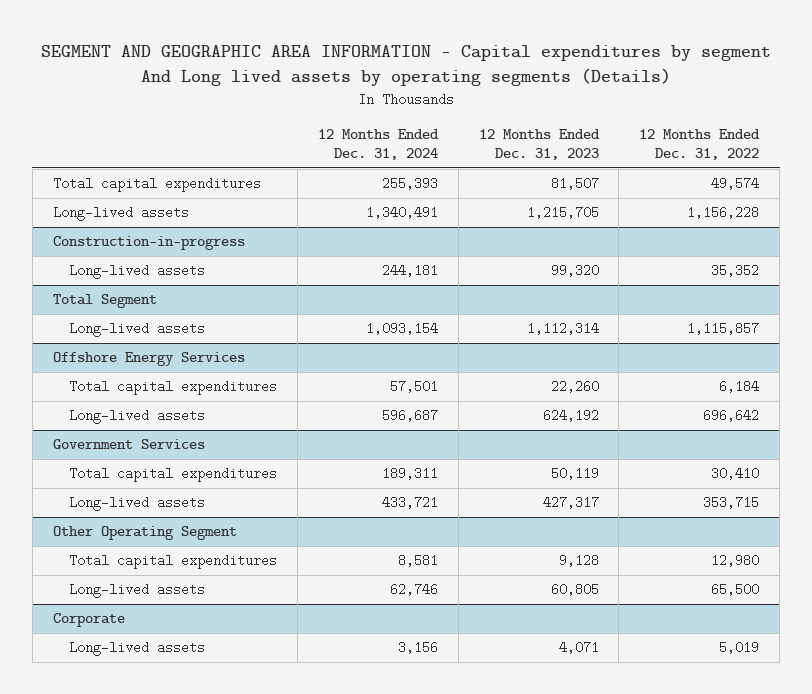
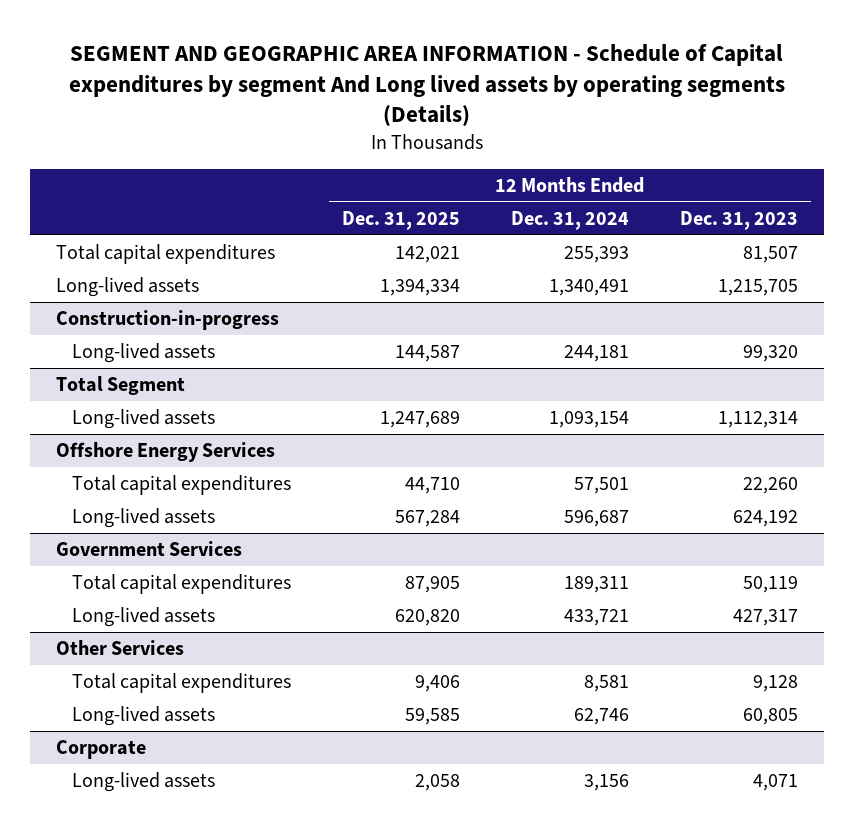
- SEGMENT AND GEOGRAPHIC AREA INFORMATION - Capital expenditures by segment And Long lived assets by operating segments (Details)
+ SEGMENT AND GEOGRAPHIC AREA INFORMATION - Schedule of Capital expenditures by segment And Long lived assets by operating segments (Details)
- | 12 Months Ended Dec. 31, 2024 | 12 Months Ended Dec. 31, 2023 | 12 Months Ended Dec. 31, 2022
+ | 12 Months Ended Dec. 31, 2025 | 12 Months Ended Dec. 31, 2024 | 12 Months Ended Dec. 31, 2023
- Other Operating Segment
+ Other Services

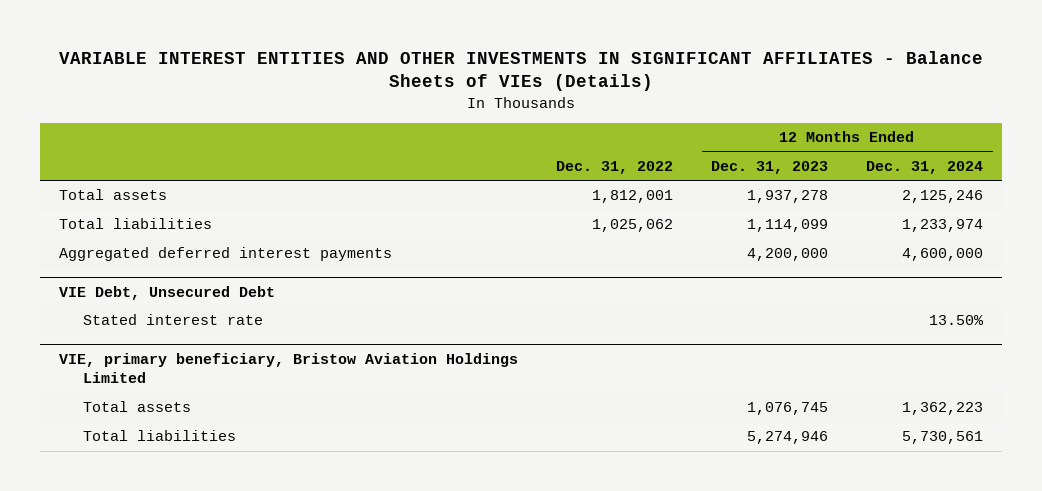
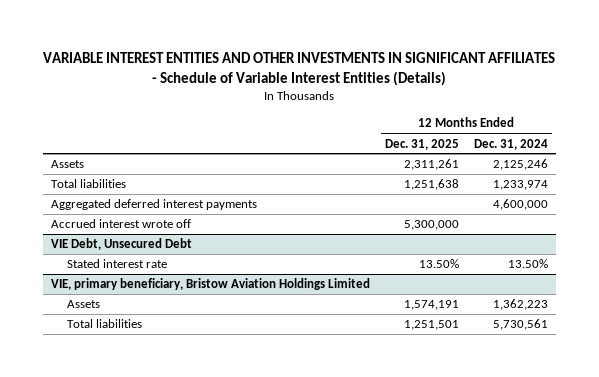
- VARIABLE INTEREST ENTITIES AND OTHER INVESTMENTS IN SIGNIFICANT AFFILIATES - Balance Sheets of VIEs (Details)
+ VARIABLE INTEREST ENTITIES AND OTHER INVESTMENTS IN SIGNIFICANT AFFILIATES - Schedule of Variable Interest Entities (Details)
- | Dec. 31, 2022 | 12 Months Ended Dec. 31, 2023 | 12 Months Ended Dec. 31, 2024
+ | 12 Months Ended Dec. 31, 2025 | 12 Months Ended Dec. 31, 2024
- Total assets | 1,812,001 | 1,937,278 | 2,125,246
+ Assets | 2,311,261 | 2,125,246
+ Accrued interest wrote off | 5,300,000 |
@ VIE, primary beneficiary, Bristow Aviation Holdings Limited
- Total assets | | 1,076,745 | 1,362,223
+ Assets | 1,574,191 | 1,362,223

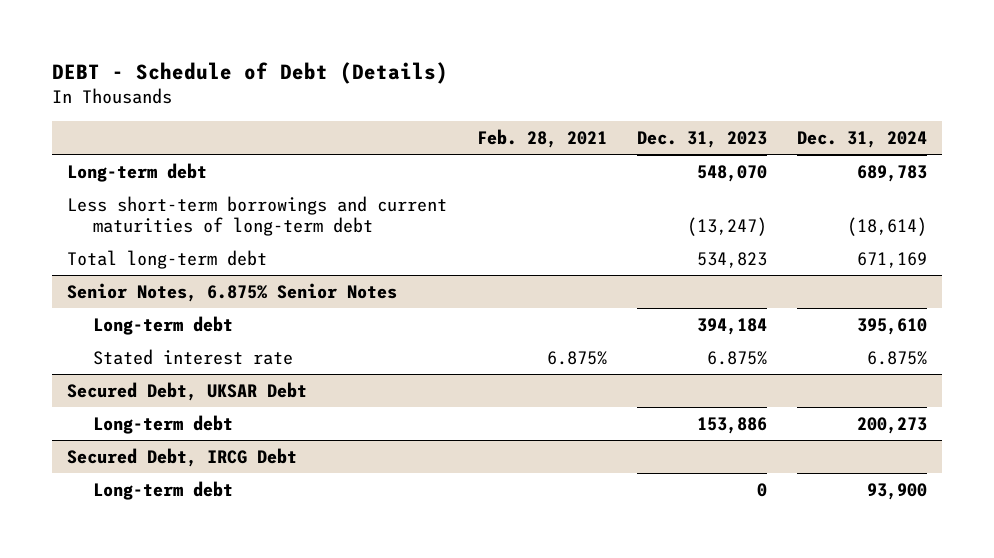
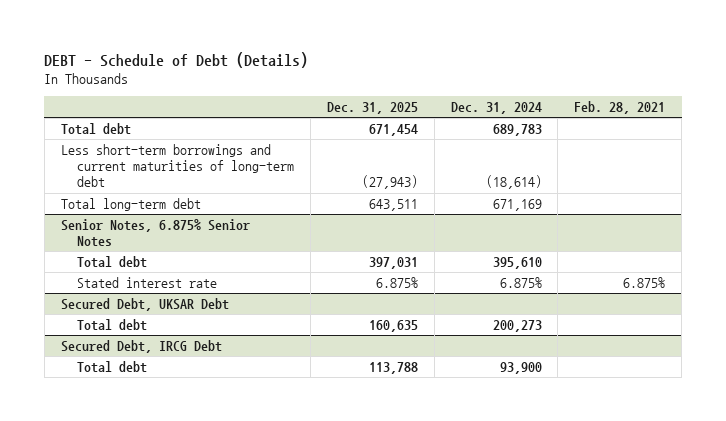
- | Feb. 28, 2021 | Dec. 31, 2023 | Dec. 31, 2024
+ | Dec. 31, 2025 | Dec. 31, 2024 | Feb. 28, 2021
- Long-term debt | | 548,070 | 689,783
+ Total debt | 671,454 | 689,783 |
@ Senior Notes, 6.875% Senior Notes
- Long-term debt | | 394,184 | 395,610
+ Total debt | 397,031 | 395,610 |
@ Secured Debt, UKSAR Debt
- Long-term debt | | 153,886 | 200,273
+ Total debt | 160,635 | 200,273 |
@ Secured Debt, IRCG Debt
- Long-term debt | | 0 | 93,900
+ Total debt | 113,788 | 93,900 |

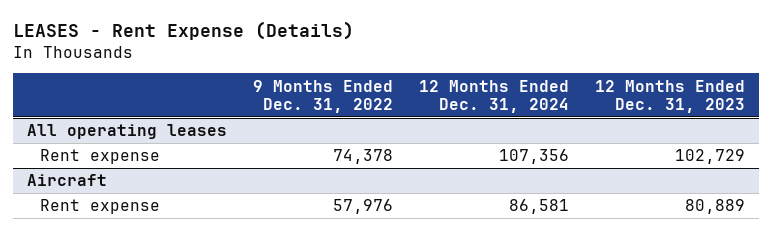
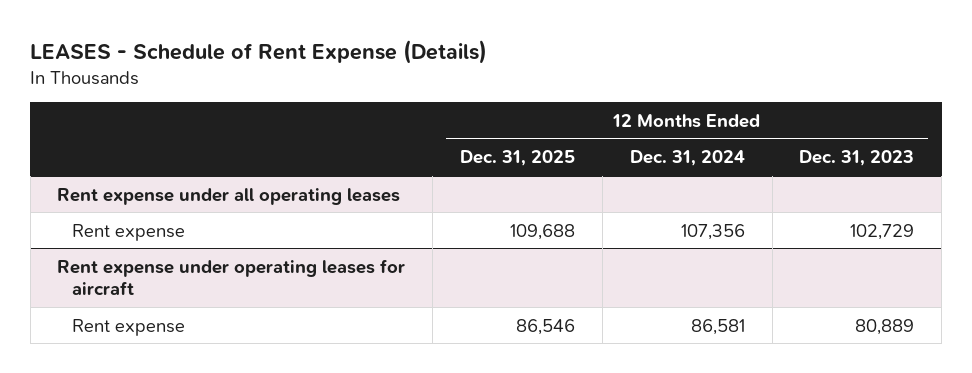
- LEASES - Rent Expense (Details)
+ LEASES - Schedule of Rent Expense (Details)
- | 9 Months Ended Dec. 31, 2022 | 12 Months Ended Dec. 31, 2024 | 12 Months Ended Dec. 31, 2023
+ | 12 Months Ended Dec. 31, 2025 | 12 Months Ended Dec. 31, 2024 | 12 Months Ended Dec. 31, 2023
- All operating leases
+ Rent expense under all operating leases
- Aircraft
+ Rent expense under operating leases for aircraft

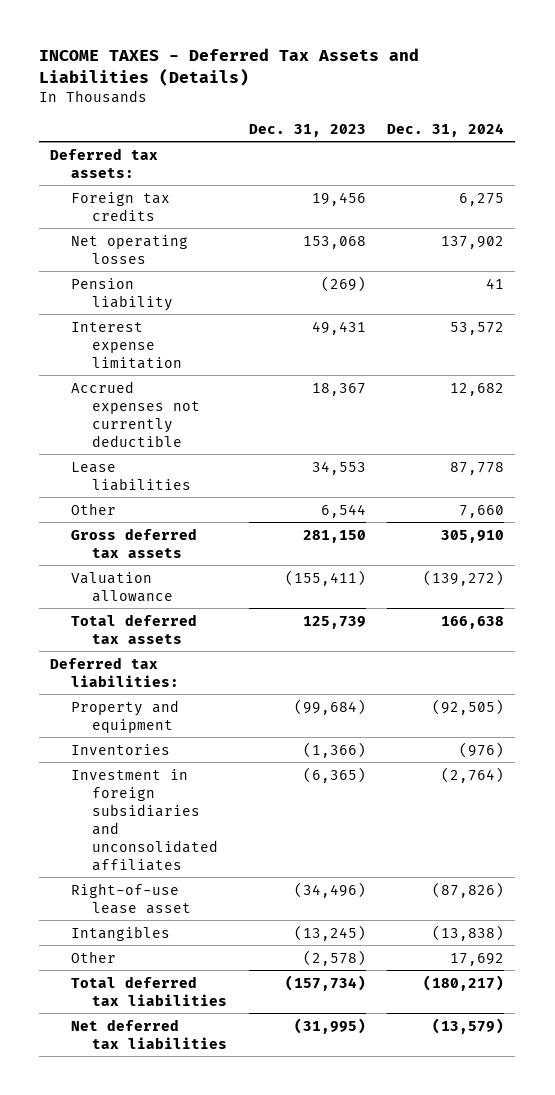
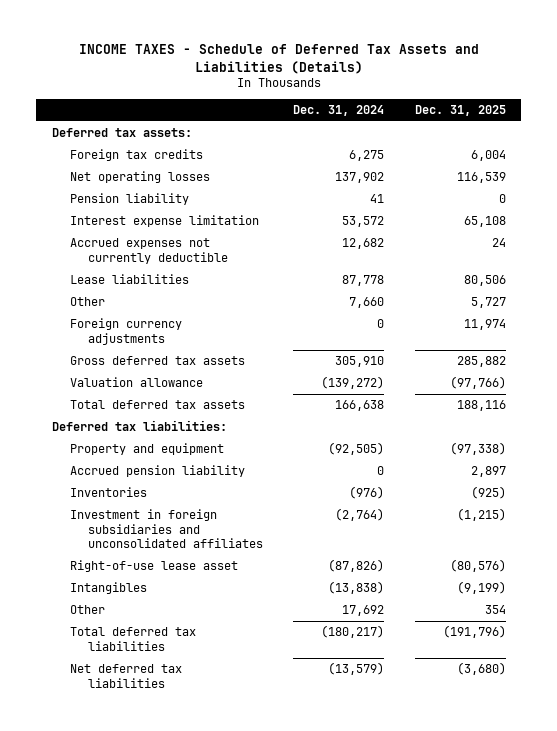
- INCOME TAXES - Deferred Tax Assets and Liabilities (Details)
+ INCOME TAXES - Schedule of Deferred Tax Assets and Liabilities (Details)
- | Dec. 31, 2023 | Dec. 31, 2024
+ | Dec. 31, 2024 | Dec. 31, 2025
+ Foreign currency adjustments | 0 | 11,974
+ Accrued pension liability | 0 | 2,897

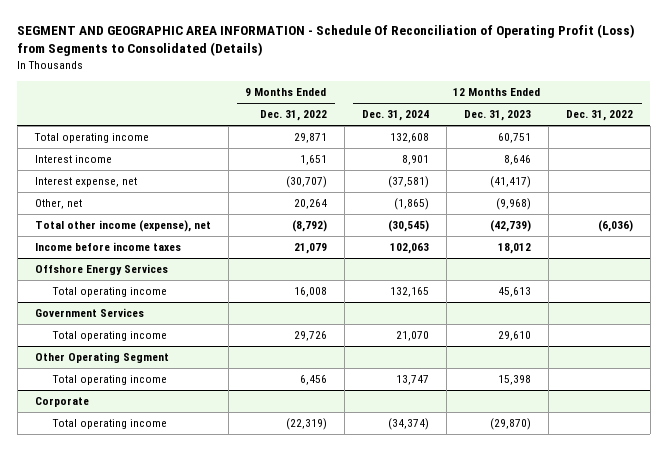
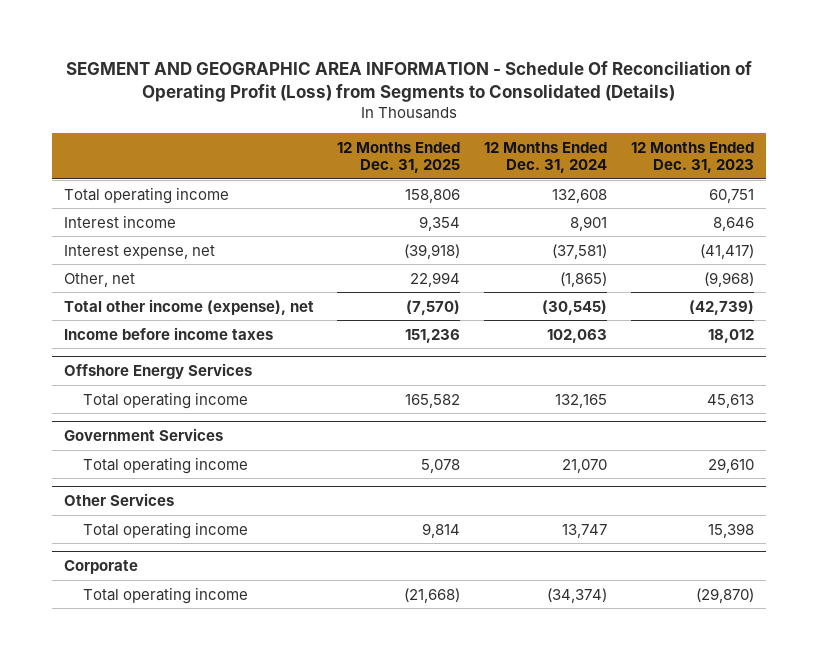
- | 9 Months Ended Dec. 31, 2022 | 12 Months Ended Dec. 31, 2024 | 12 Months Ended Dec. 31, 2023 | 12 Months Ended Dec. 31, 2022
+ | 12 Months Ended Dec. 31, 2025 | 12 Months Ended Dec. 31, 2024 | 12 Months Ended Dec. 31, 2023
- Other Operating Segment
+ Other Services

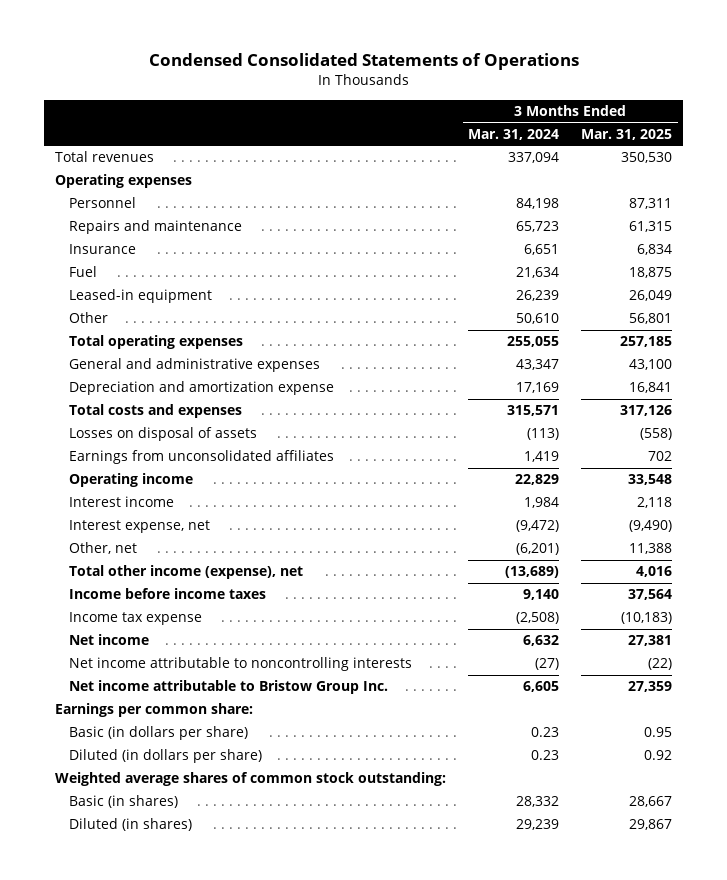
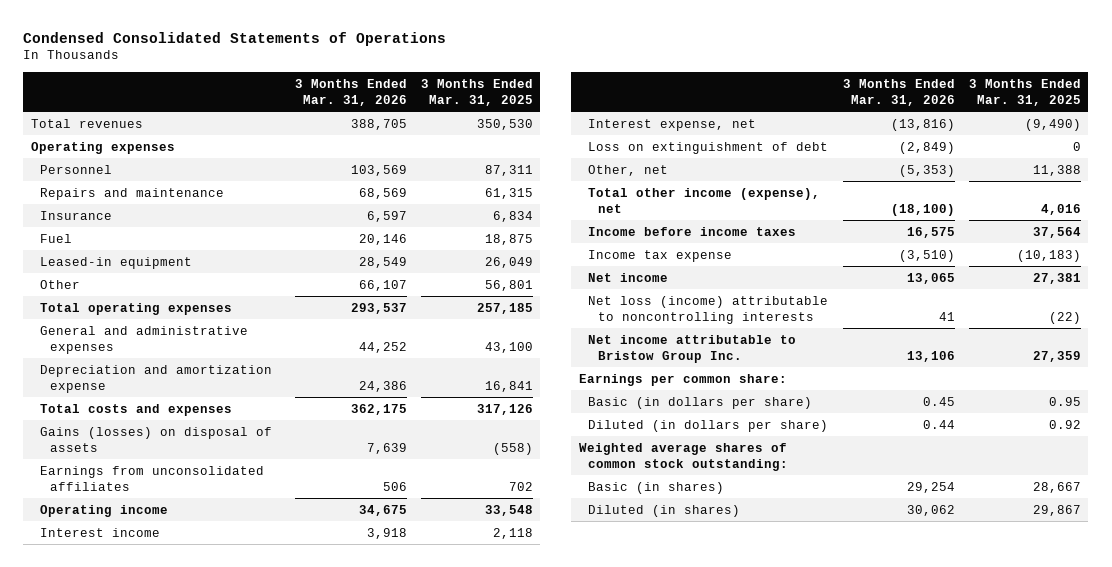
- | 3 Months Ended Mar. 31, 2024 | 3 Months Ended Mar. 31, 2025
+ | 3 Months Ended Mar. 31, 2026 | 3 Months Ended Mar. 31, 2025
- Losses on disposal of assets | (113) | (558)
+ Gains (losses) on disposal of assets | 7,639 | (558)
+ Loss on extinguishment of debt | (2,849) | 0
- Net income attributable to noncontrolling interests | (27) | (22)
+ Net loss (income) attributable to noncontrolling interests | 41 | (22)

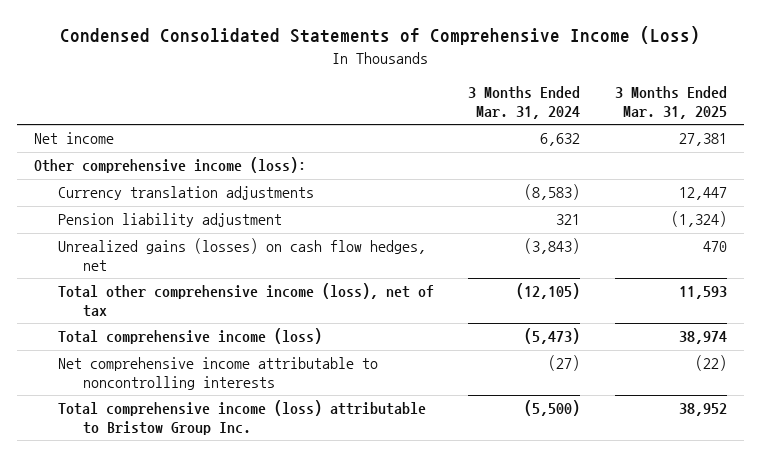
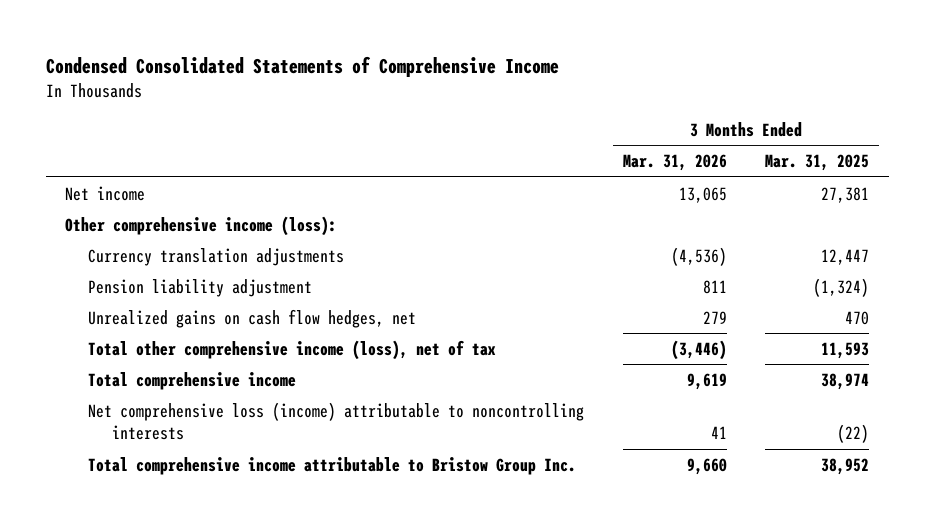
- Condensed Consolidated Statements of Comprehensive Income (Loss)
+ Condensed Consolidated Statements of Comprehensive Income
- | 3 Months Ended Mar. 31, 2024 | 3 Months Ended Mar. 31, 2025
+ | 3 Months Ended Mar. 31, 2026 | 3 Months Ended Mar. 31, 2025
- Unrealized gains (losses) on cash flow hedges, net | (3,843) | 470
+ Unrealized gains on cash flow hedges, net | 279 | 470
- Total comprehensive income (loss) | (5,473) | 38,974
- Net comprehensive income attributable to noncontrolling interests | (27) | (22)
- Total comprehensive income (loss) attributable to Bristow Group Inc. | (5,500) | 38,952
+ Total comprehensive income | 9,619 | 38,974
+ Net comprehensive loss (income) attributable to noncontrolling interests | 41 | (22)
+ Total comprehensive income attributable to Bristow Group Inc. | 9,660 | 38,952

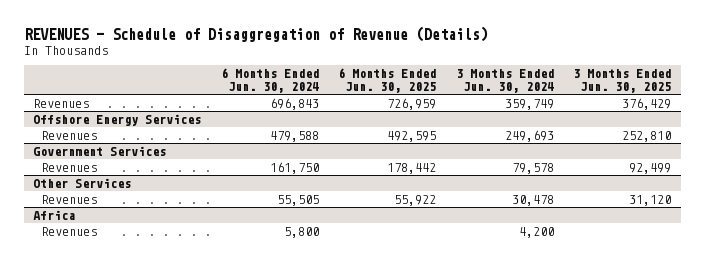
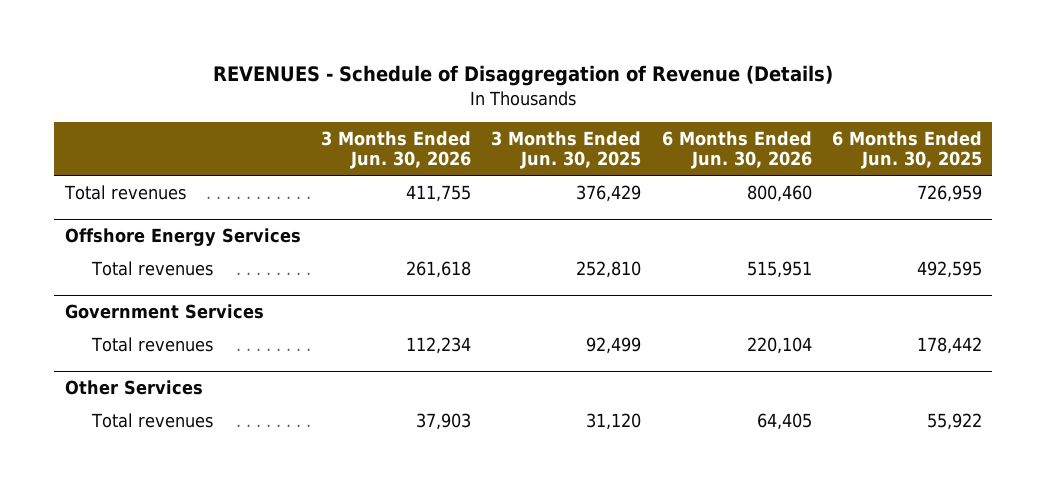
- | 6 Months Ended Jun. 30, 2024 | 6 Months Ended Jun. 30, 2025 | 3 Months Ended Jun. 30, 2024 | 3 Months Ended Jun. 30, 2025
+ | 3 Months Ended Jun. 30, 2026 | 3 Months Ended Jun. 30, 2025 | 6 Months Ended Jun. 30, 2026 | 6 Months Ended Jun. 30, 2025
- Revenues | 696,843 | 726,959 | 359,749 | 376,429
+ Total revenues | 411,755 | 376,429 | 800,460 | 726,959
@ Offshore Energy Services
- Revenues | 479,588 | 492,595 | 249,693 | 252,810
+ Total revenues | 261,618 | 252,810 | 515,951 | 492,595
@ Government Services
- Revenues | 161,750 | 178,442 | 79,578 | 92,499
+ Total revenues | 112,234 | 92,499 | 220,104 | 178,442
@ Other Services
- Revenues | 55,505 | 55,922 | 30,478 | 31,120
- Africa
- Revenues | 5,800 | | 4,200 |
@ Other Services
+ Total revenues | 37,903 | 31,120 | 64,405 | 55,922

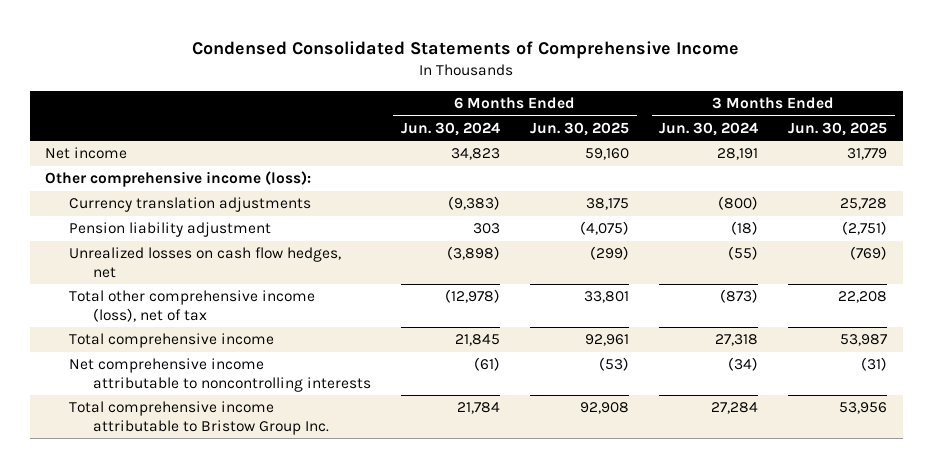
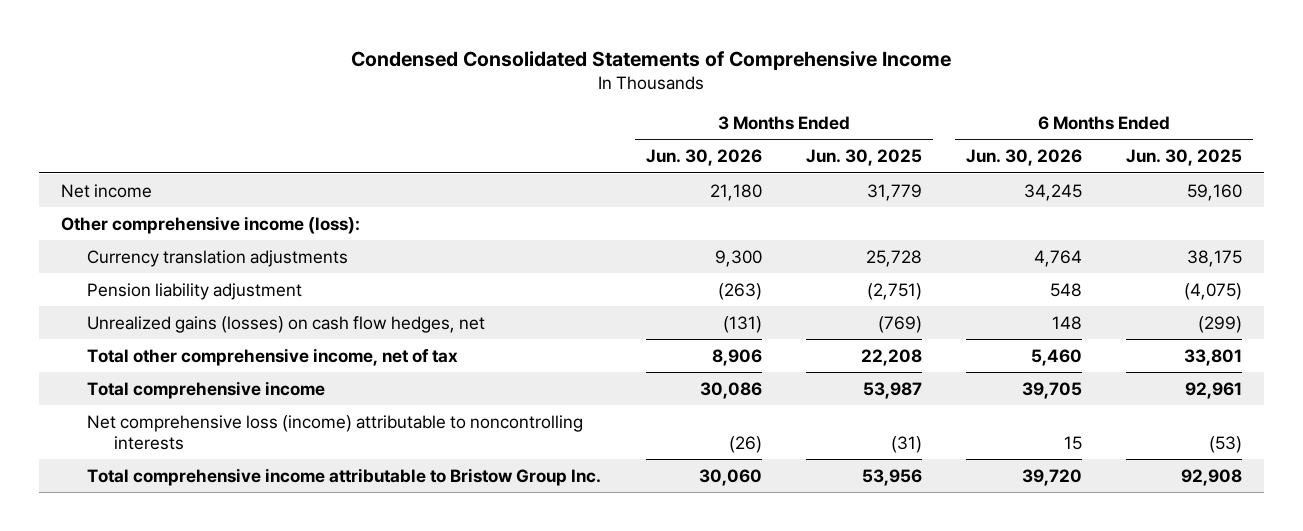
- | 6 Months Ended Jun. 30, 2024 | 6 Months Ended Jun. 30, 2025 | 3 Months Ended Jun. 30, 2024 | 3 Months Ended Jun. 30, 2025
+ | 3 Months Ended Jun. 30, 2026 | 3 Months Ended Jun. 30, 2025 | 6 Months Ended Jun. 30, 2026 | 6 Months Ended Jun. 30, 2025
- Unrealized losses on cash flow hedges, net | (3,898) | (299) | (55) | (769)
- Total other comprehensive income (loss), net of tax | (12,978) | 33,801 | (873) | 22,208
+ Unrealized gains (losses) on cash flow hedges, net | (131) | (769) | 148 | (299)
+ Total other comprehensive income, net of tax | 8,906 | 22,208 | 5,460 | 33,801
- Net comprehensive income attributable to noncontrolling interests | (61) | (53) | (34) | (31)
+ Net comprehensive loss (income) attributable to noncontrolling interests | (26) | (31) | 15 | (53)

